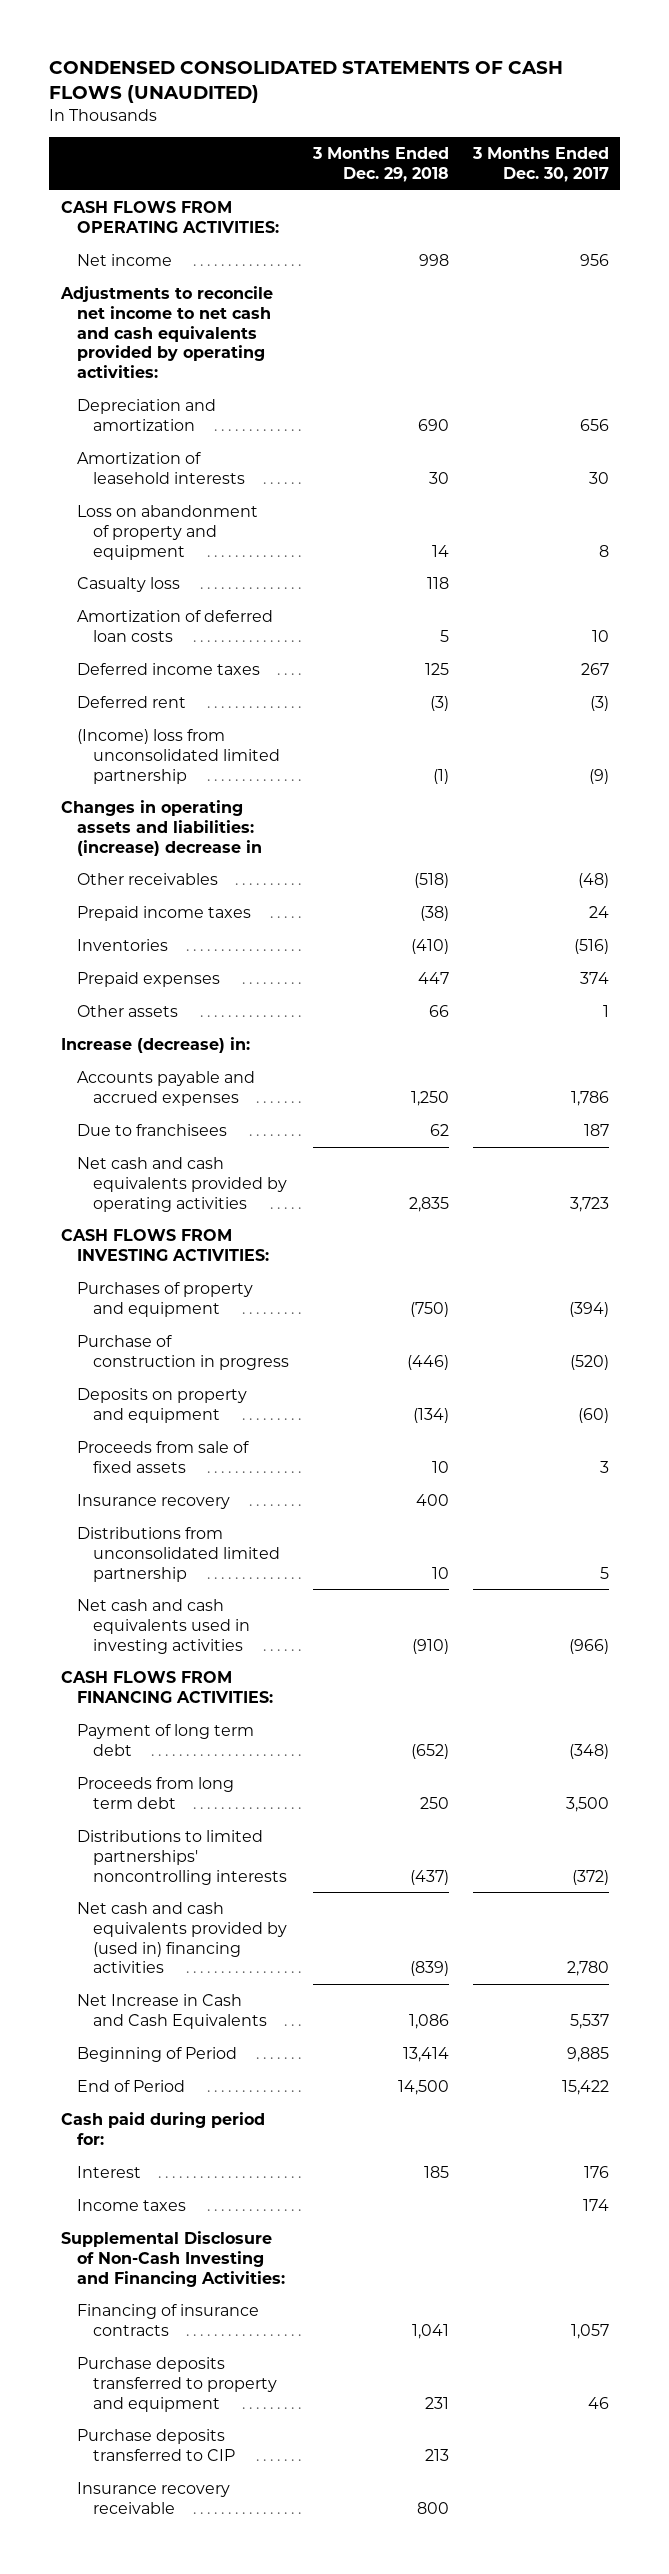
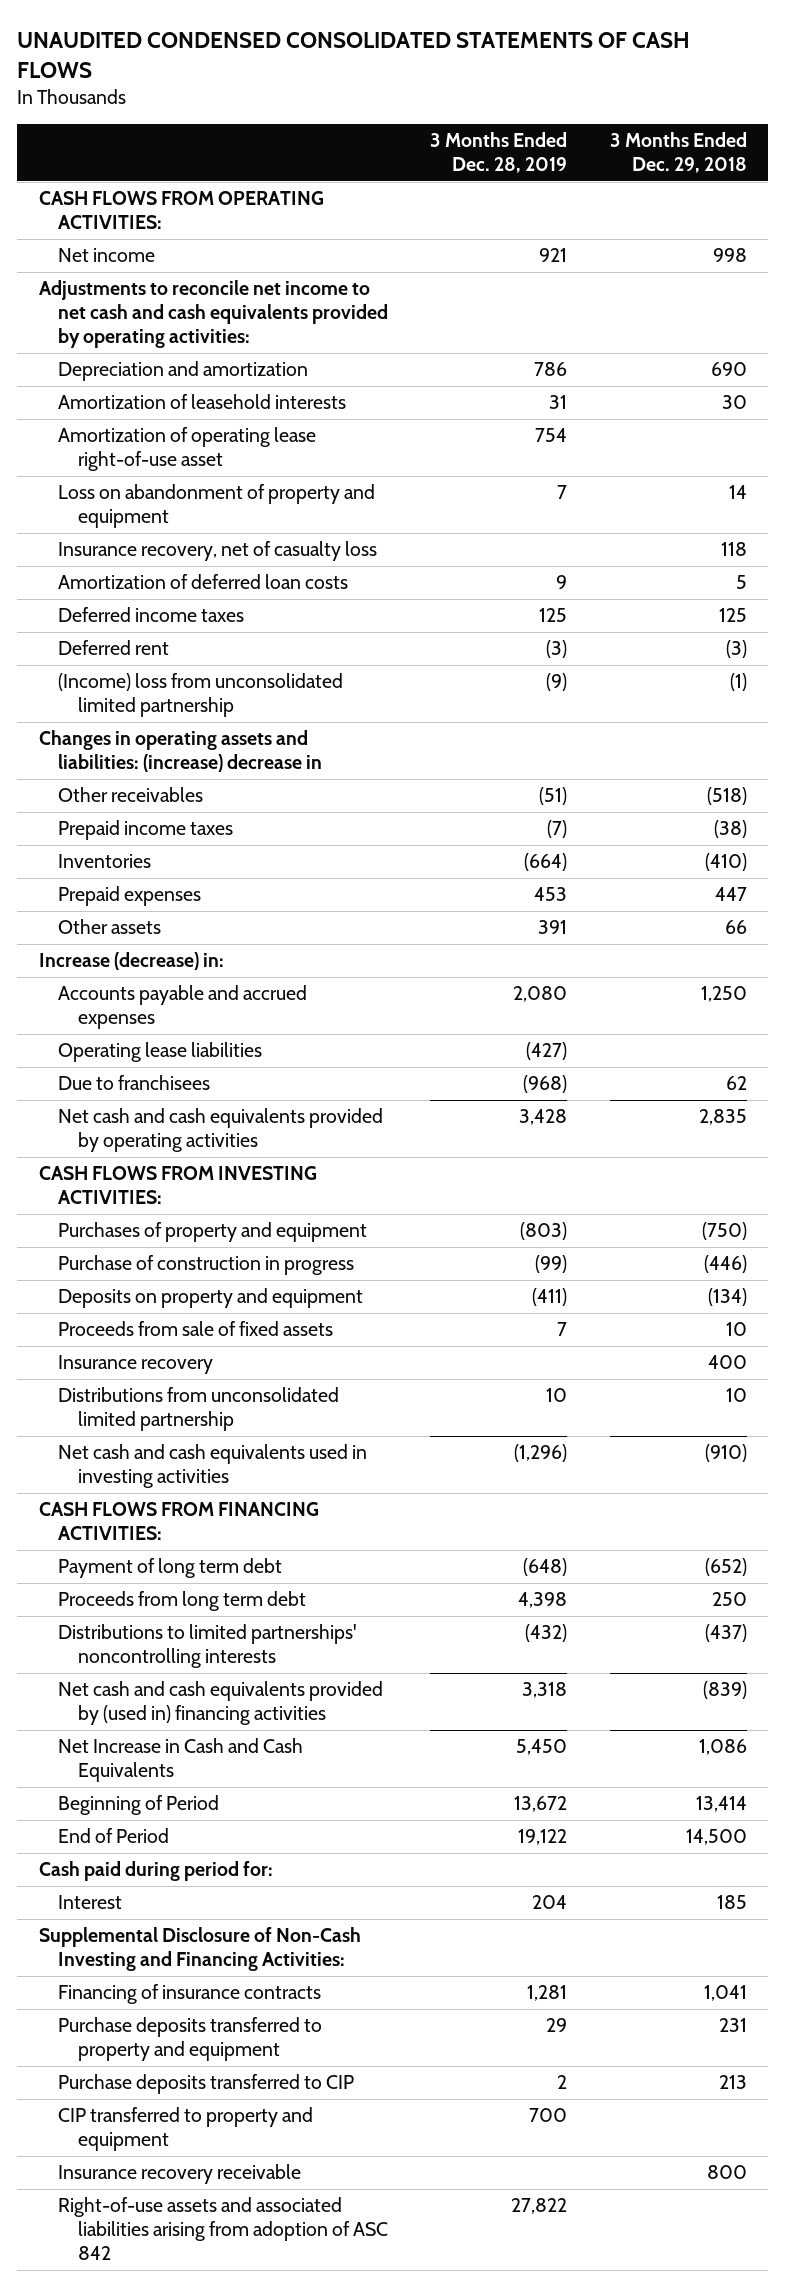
- CONDENSED CONSOLIDATED STATEMENTS OF CASH FLOWS (UNAUDITED)
+ UNAUDITED CONDENSED CONSOLIDATED STATEMENTS OF CASH FLOWS
- | 3 Months Ended Dec. 29, 2018 | 3 Months Ended Dec. 30, 2017
+ | 3 Months Ended Dec. 28, 2019 | 3 Months Ended Dec. 29, 2018
+ Amortization of operating lease right-of-use asset | 754 |
- Casualty loss | 118 |
+ Insurance recovery, net of casualty loss | | 118
+ Operating lease liabilities | (427) |
- Income taxes | | 174
+ CIP transferred to property and equipment | 700 |
+ Right-of-use assets and associated liabilities arising from adoption of ASC 842 | 27,822 |

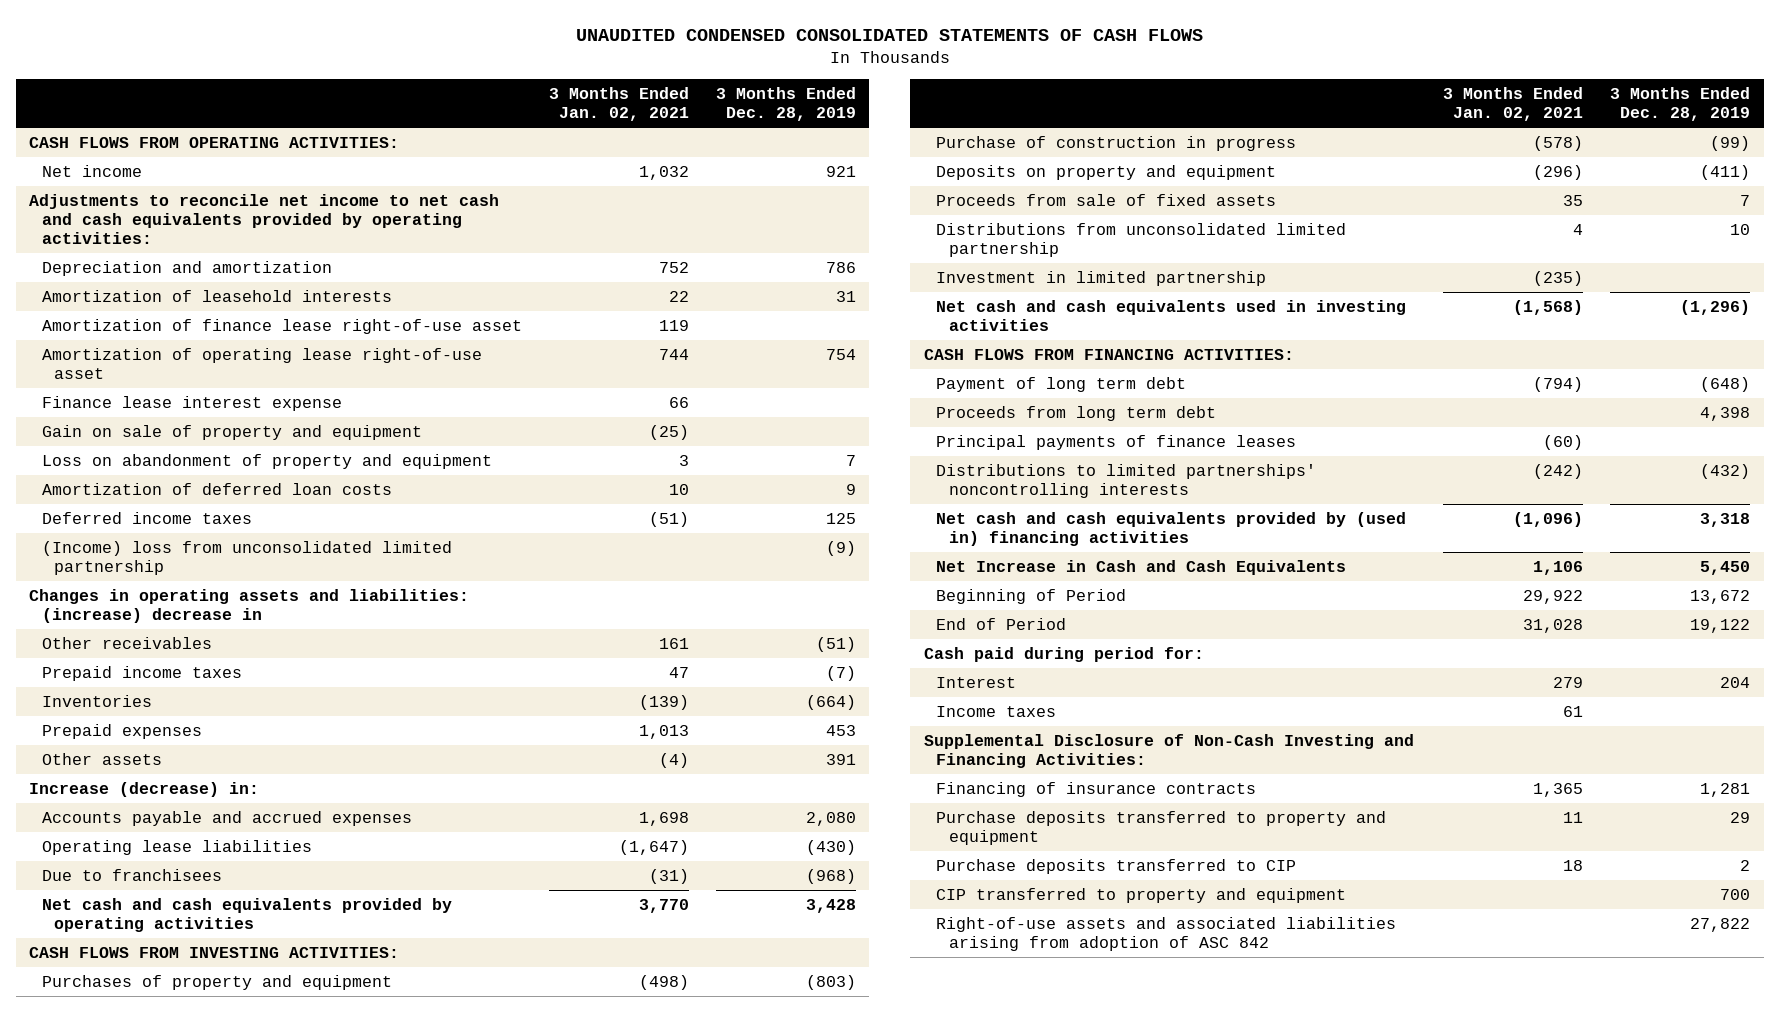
- | 3 Months Ended Dec. 28, 2019 | 3 Months Ended Dec. 29, 2018
+ | 3 Months Ended Jan. 02, 2021 | 3 Months Ended Dec. 28, 2019
+ Amortization of finance lease right-of-use asset | 119 |
+ Finance lease interest expense | 66 |
+ Gain on sale of property and equipment | (25) |
- Insurance recovery, net of casualty loss | | 118
- Deferred rent | (3) | (3)
- Operating lease liabilities | (427) |
+ Operating lease liabilities | (1,647) | (430)
- Insurance recovery | | 400
+ Investment in limited partnership | (235) |
+ Principal payments of finance leases | (60) |
+ Income taxes | 61 |
- Insurance recovery receivable | | 800

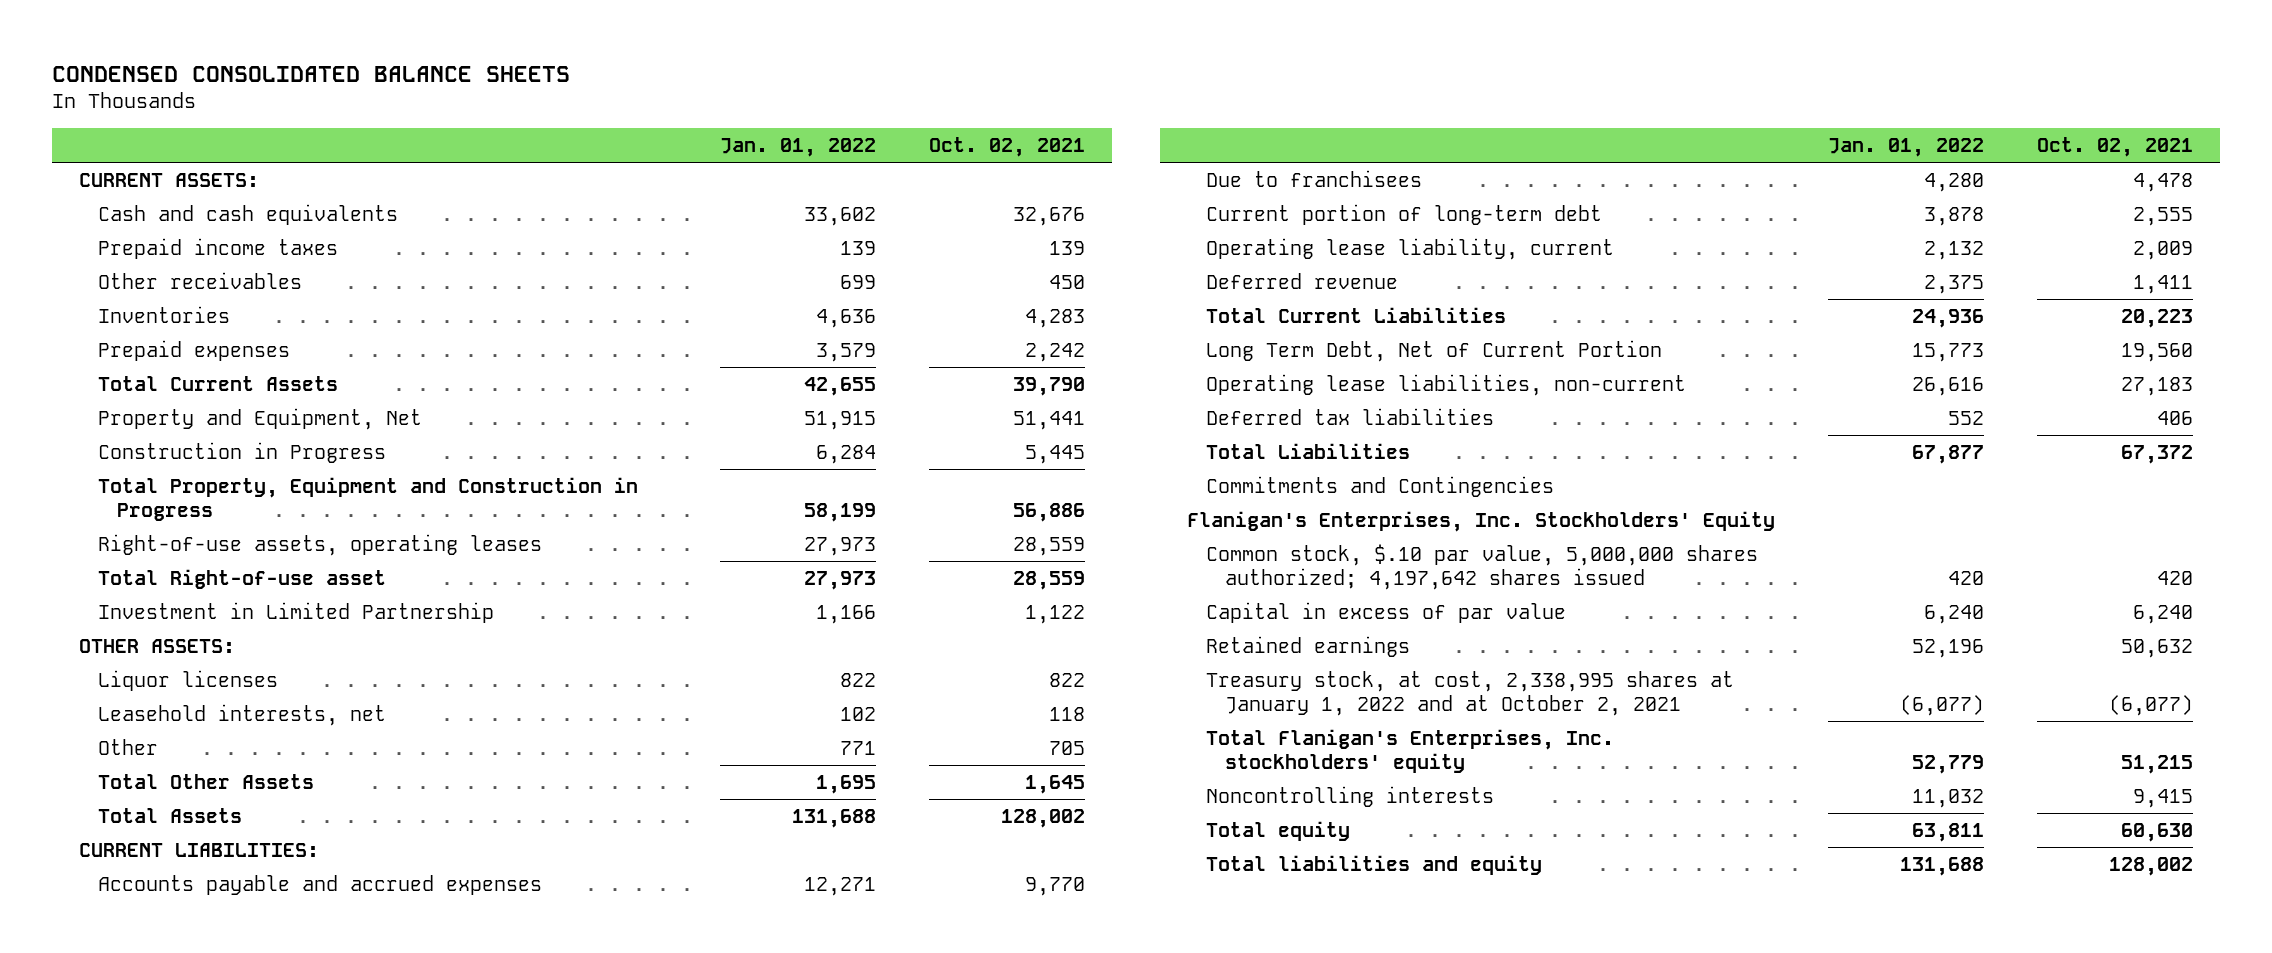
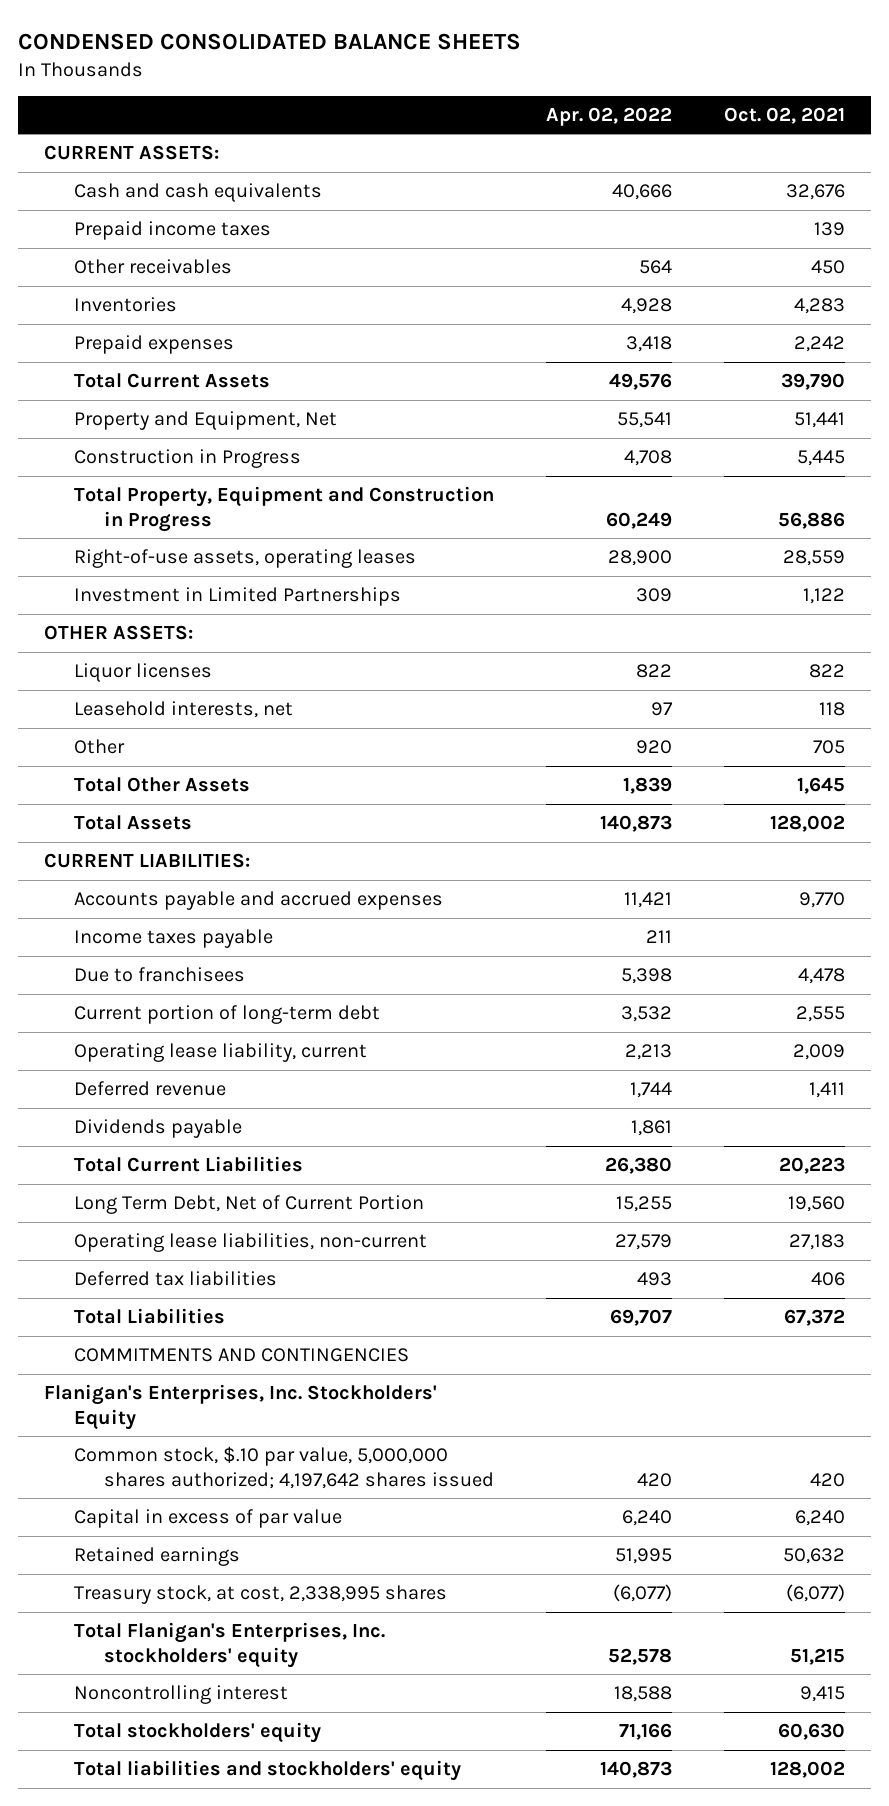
- | Jan. 01, 2022 | Oct. 02, 2021
+ | Apr. 02, 2022 | Oct. 02, 2021
- Total Right-of-use asset | 27,973 | 28,559
- Investment in Limited Partnership | 1,166 | 1,122
+ Investment in Limited Partnerships | 309 | 1,122
+ Income taxes payable | 211 |
+ Dividends payable | 1,861 |
- Commitments and Contingencies
+ COMMITMENTS AND CONTINGENCIES
- Treasury stock, at cost, 2,338,995 shares at January 1, 2022 and at October 2, 2021 | (6,077) | (6,077)
+ Treasury stock, at cost, 2,338,995 shares | (6,077) | (6,077)
- Noncontrolling interests | 11,032 | 9,415
- Total equity | 63,811 | 60,630
- Total liabilities and equity | 131,688 | 128,002
+ Noncontrolling interest | 18,588 | 9,415
+ Total stockholders' equity | 71,166 | 60,630
+ Total liabilities and stockholders' equity | 140,873 | 128,002

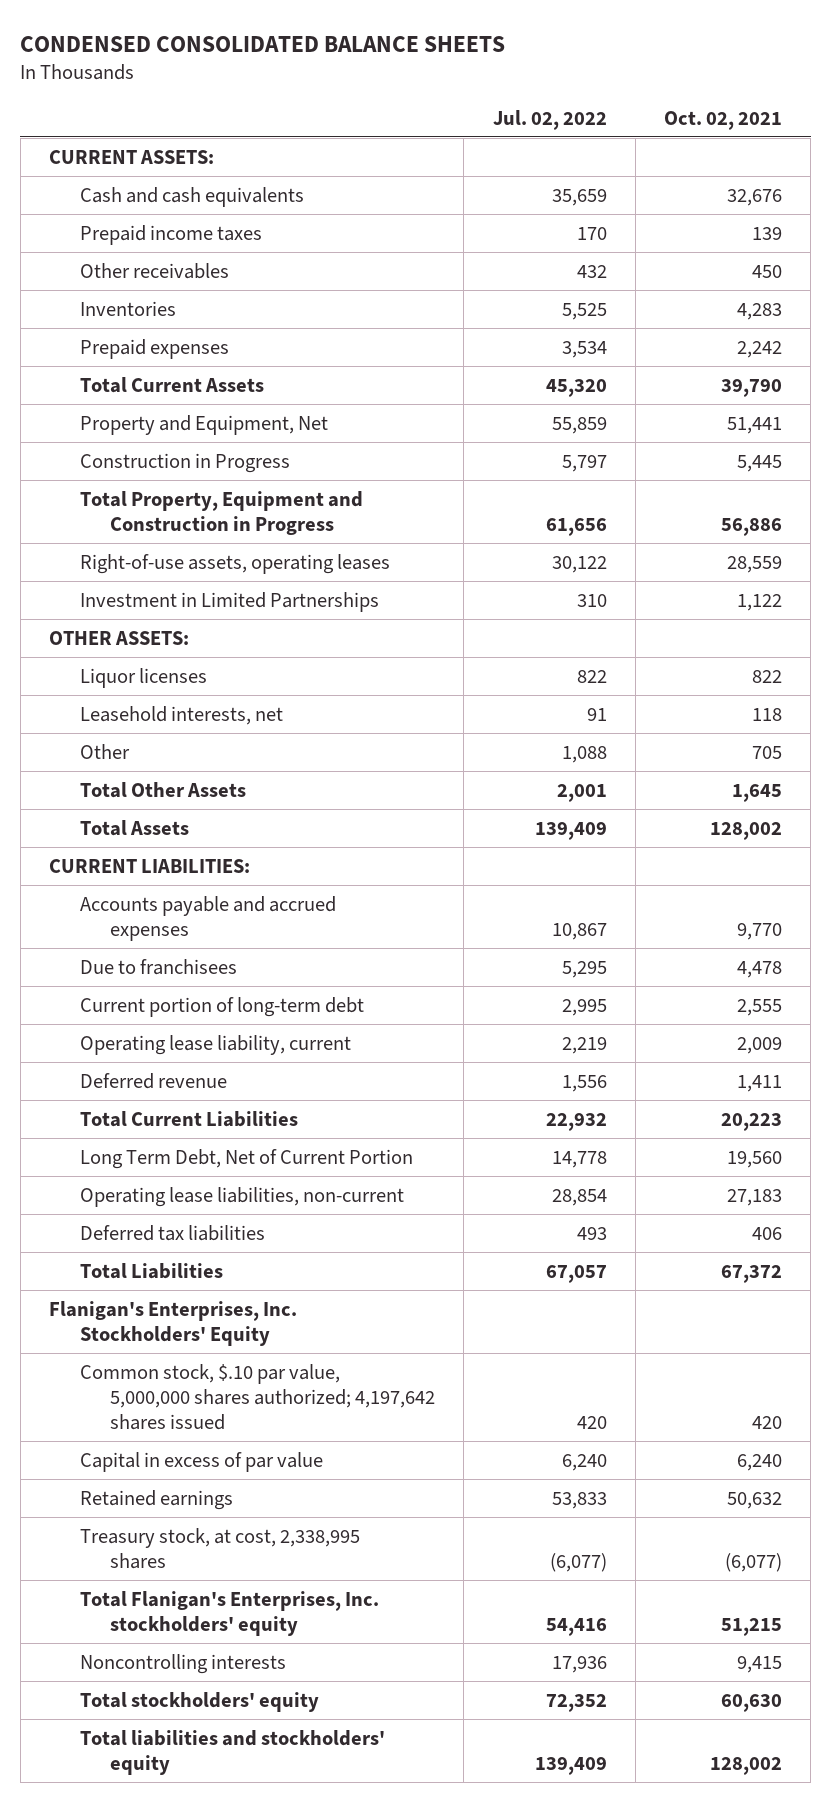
- | Apr. 02, 2022 | Oct. 02, 2021
+ | Jul. 02, 2022 | Oct. 02, 2021
- Income taxes payable | 211 |
- Dividends payable | 1,861 |
- COMMITMENTS AND CONTINGENCIES
- Noncontrolling interest | 18,588 | 9,415
+ Noncontrolling interests | 17,936 | 9,415

